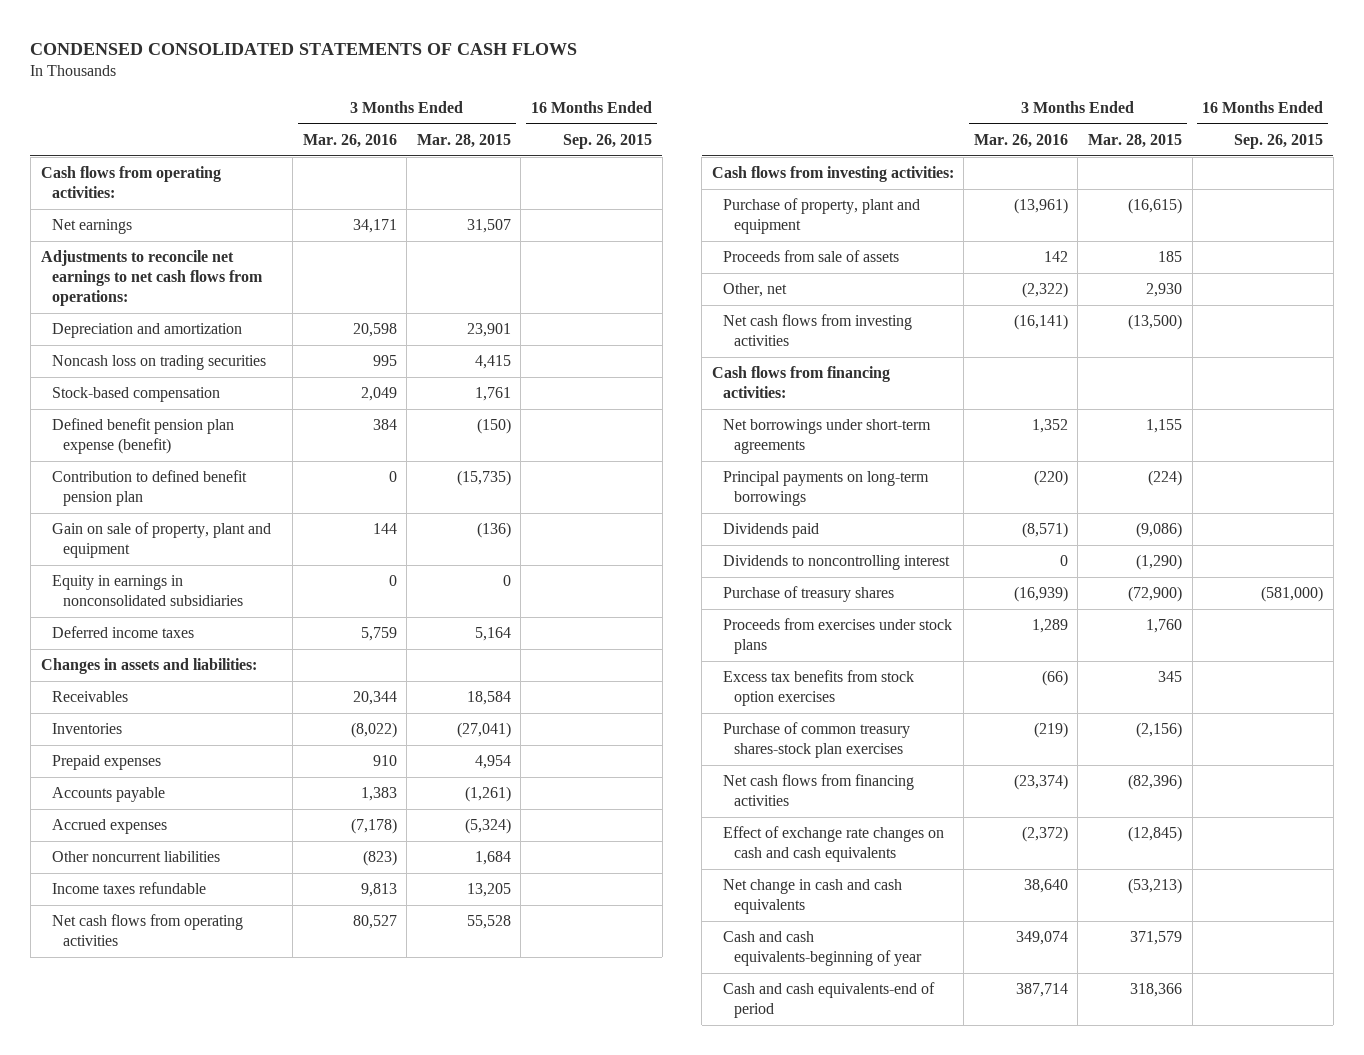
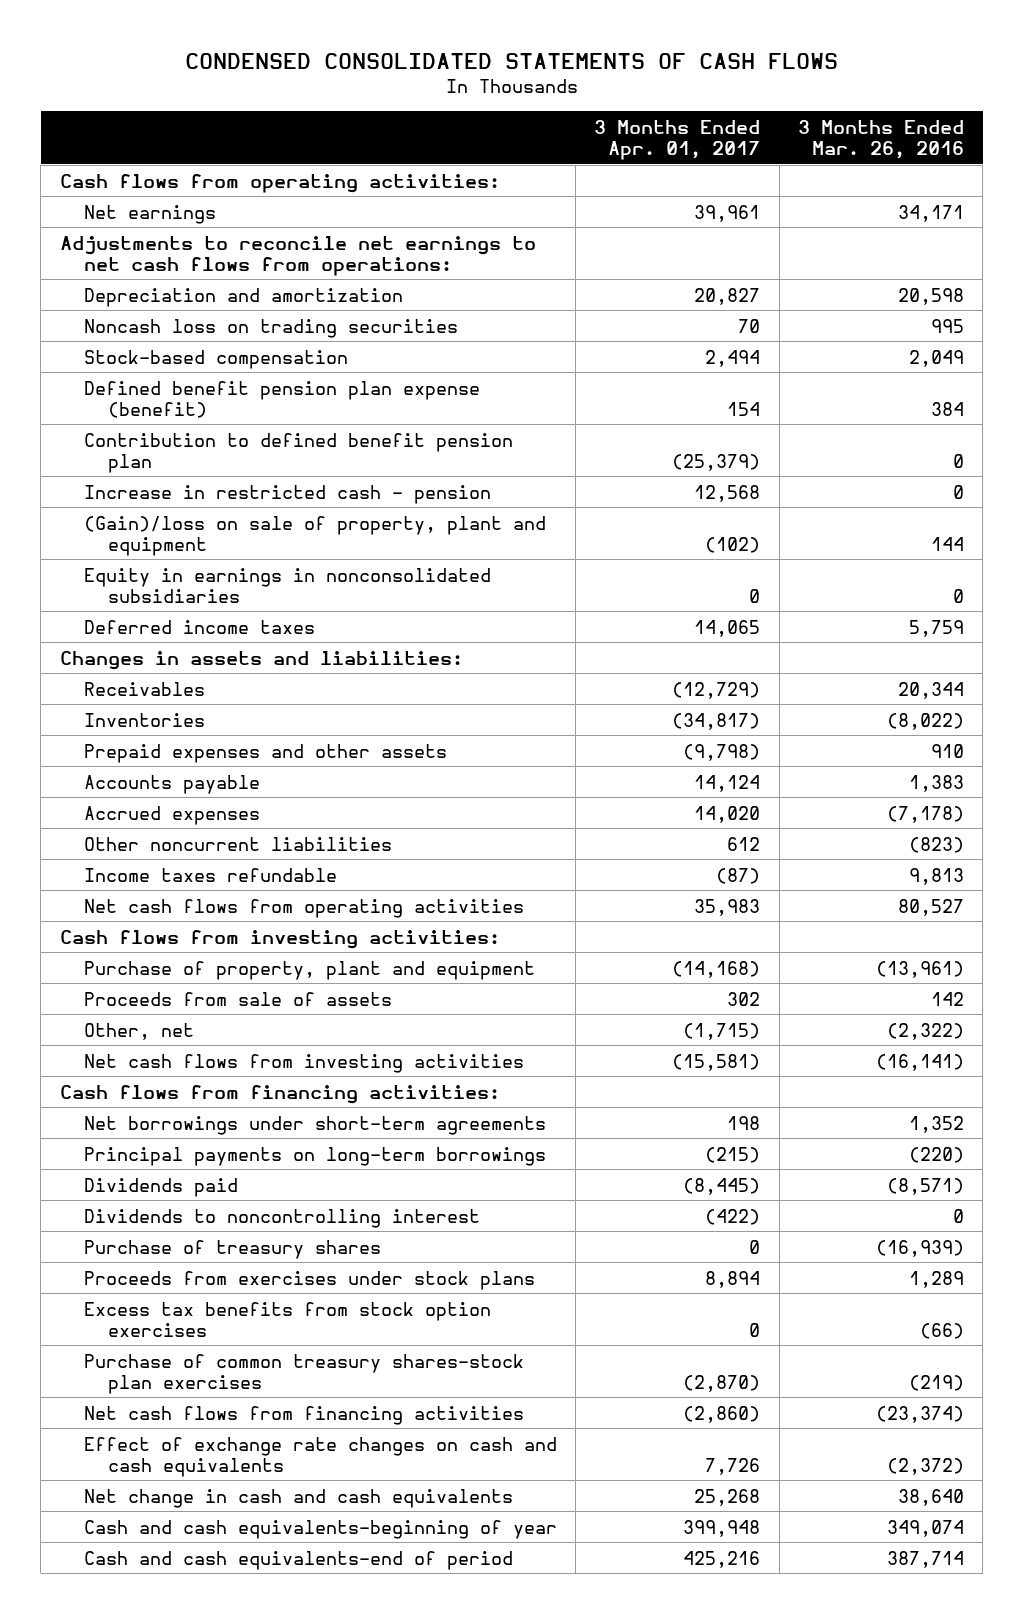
- | 3 Months Ended Mar. 26, 2016 | 3 Months Ended Mar. 28, 2015 | 16 Months Ended Sep. 26, 2015
+ | 3 Months Ended Apr. 01, 2017 | 3 Months Ended Mar. 26, 2016
- Gain on sale of property, plant and equipment | 144 | (136) |
+ Increase in restricted cash - pension | 12,568 | 0
+ (Gain)/loss on sale of property, plant and equipment | (102) | 144
- Prepaid expenses | 910 | 4,954 |
+ Prepaid expenses and other assets | (9,798) | 910

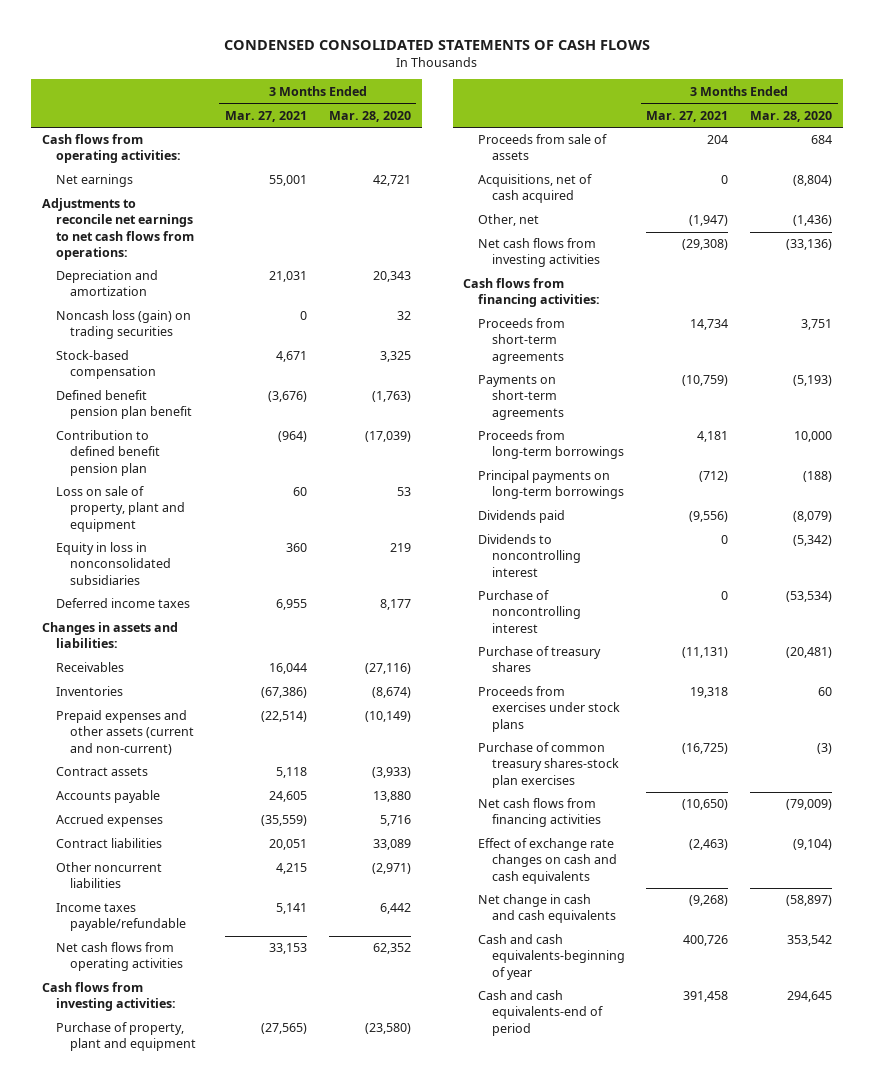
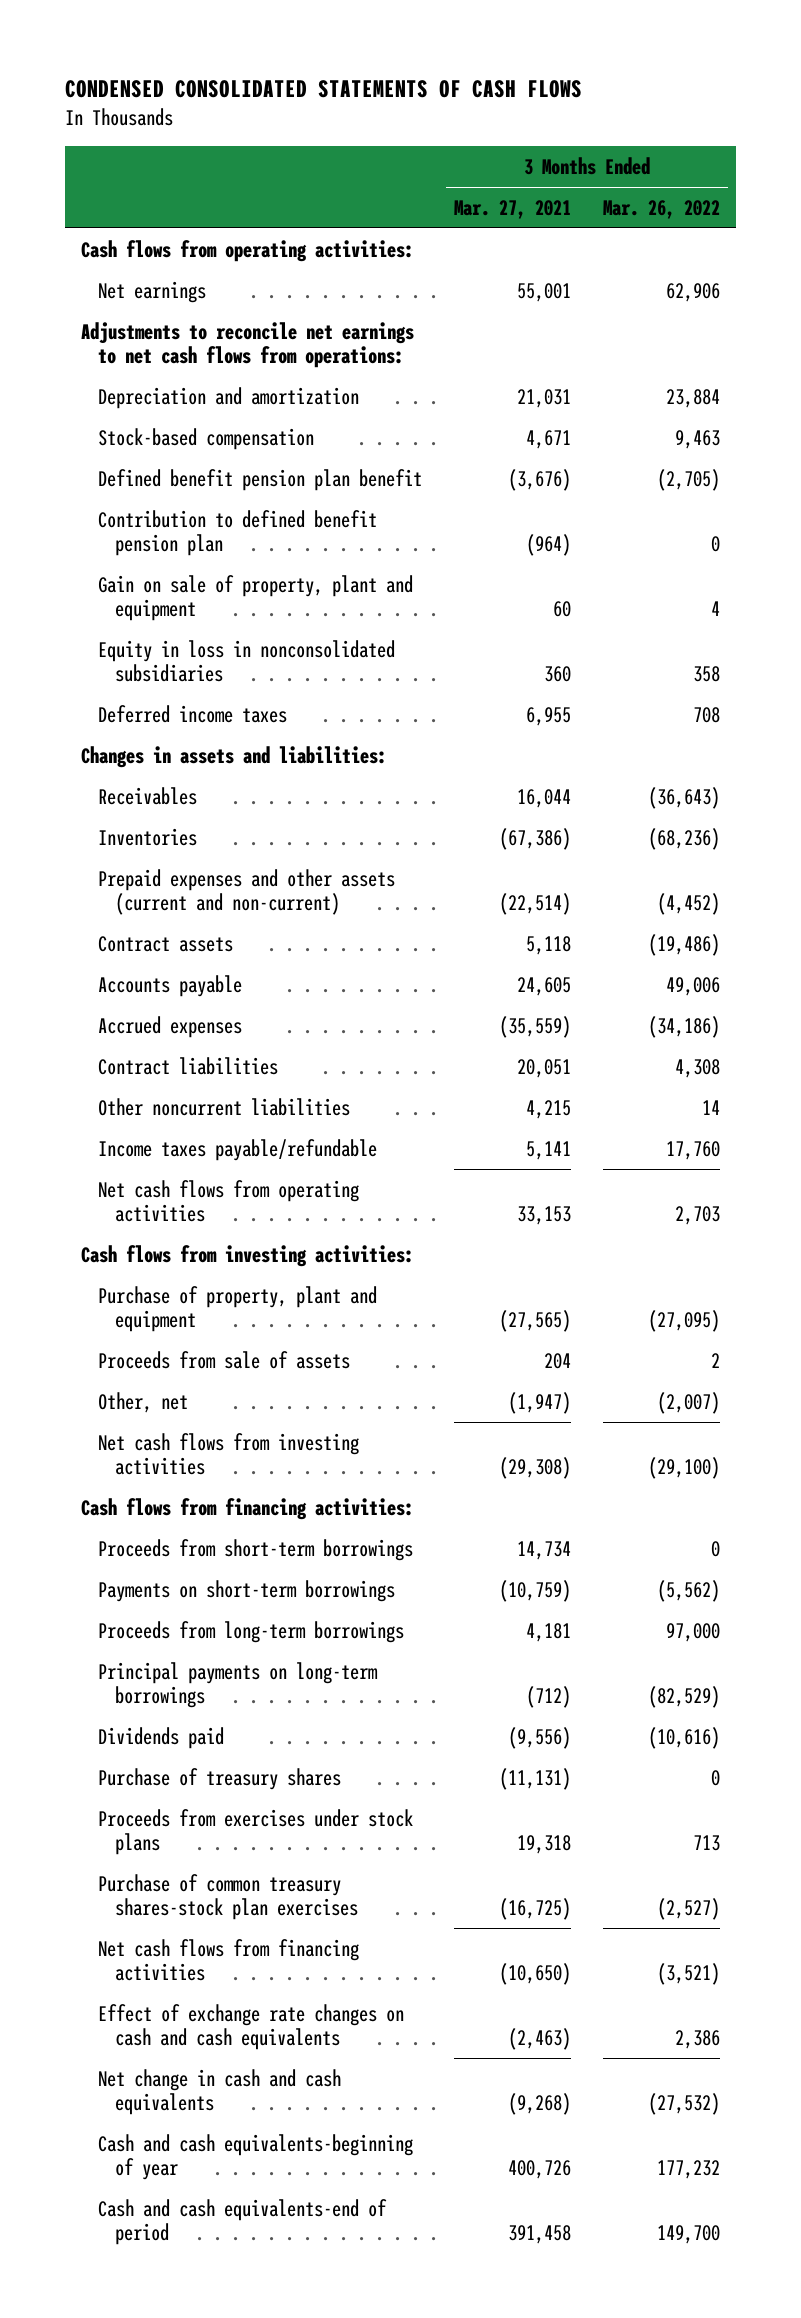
- | 3 Months Ended Mar. 27, 2021 | 3 Months Ended Mar. 28, 2020
+ | 3 Months Ended Mar. 27, 2021 | 3 Months Ended Mar. 26, 2022
- Noncash loss (gain) on trading securities | 0 | 32
- Loss on sale of property, plant and equipment | 60 | 53
+ Gain on sale of property, plant and equipment | 60 | 4
- Acquisitions, net of cash acquired | 0 | (8,804)
- Proceeds from short-term agreements | 14,734 | 3,751
- Payments on short-term agreements | (10,759) | (5,193)
+ Proceeds from short-term borrowings | 14,734 | 0
+ Payments on short-term borrowings | (10,759) | (5,562)
- Dividends to noncontrolling interest | 0 | (5,342)
- Purchase of noncontrolling interest | 0 | (53,534)

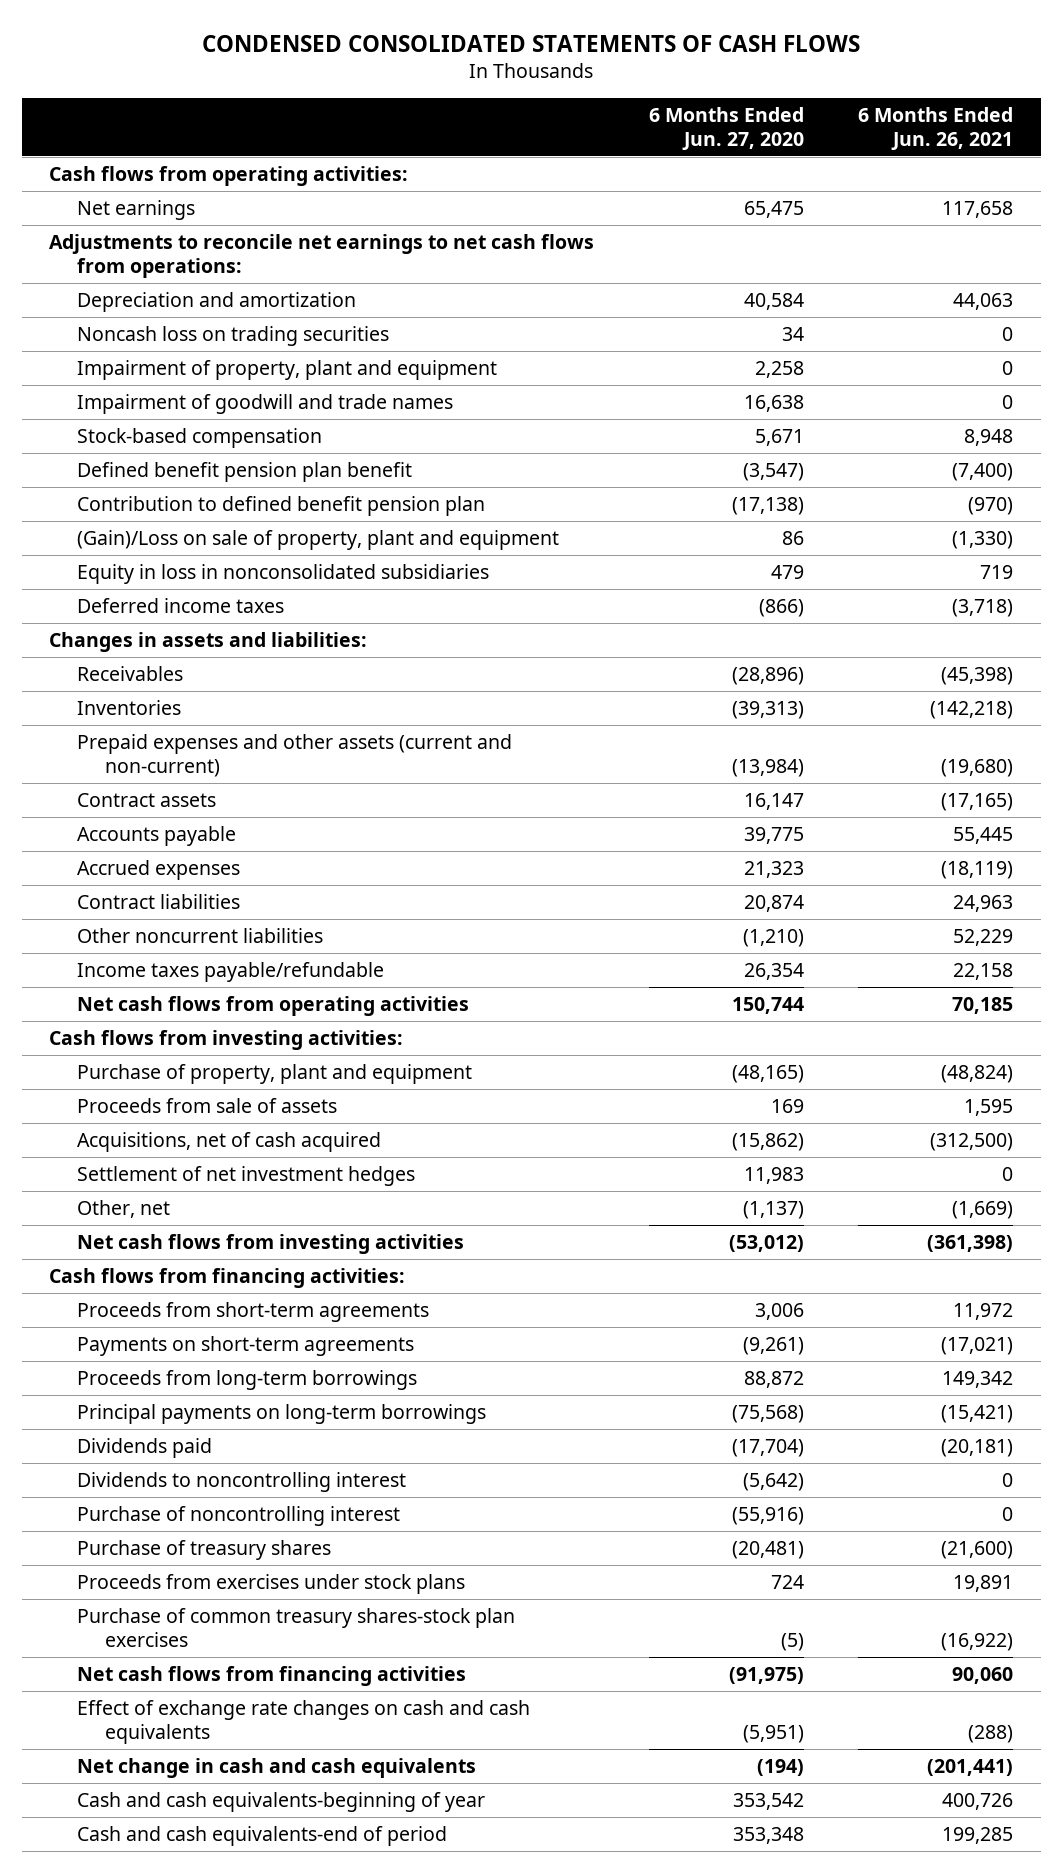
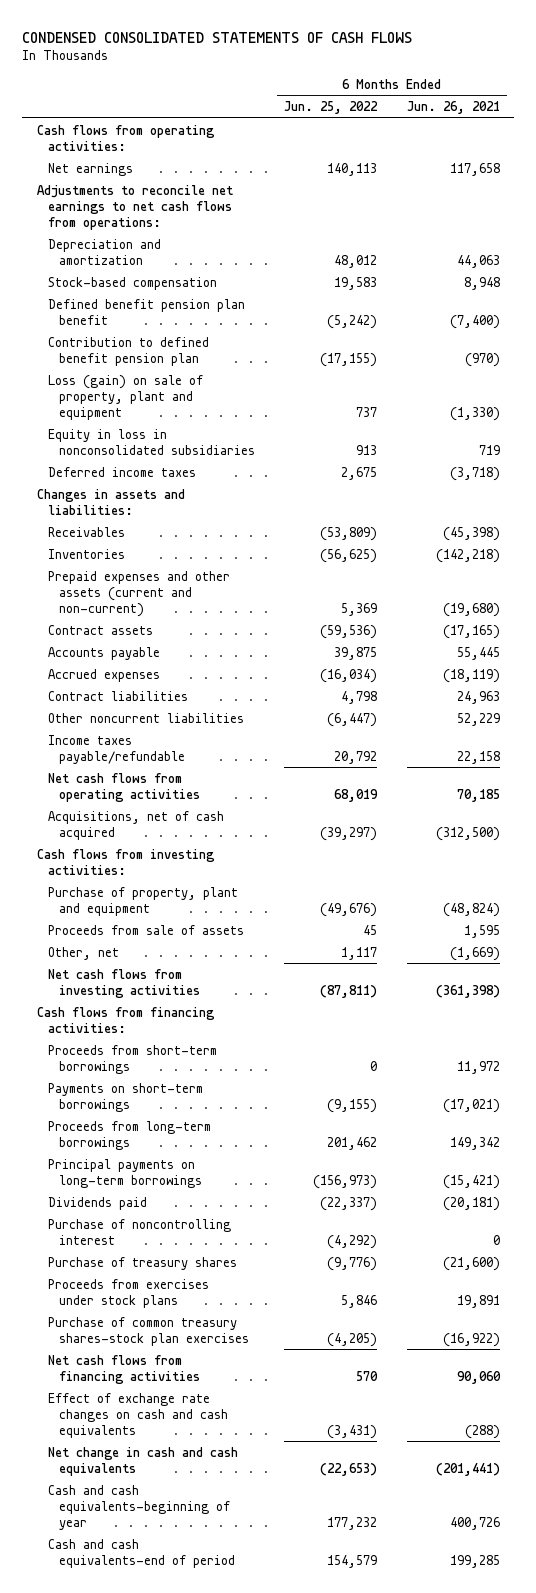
- | 6 Months Ended Jun. 27, 2020 | 6 Months Ended Jun. 26, 2021
+ | 6 Months Ended Jun. 25, 2022 | 6 Months Ended Jun. 26, 2021
- Noncash loss on trading securities | 34 | 0
- Impairment of property, plant and equipment | 2,258 | 0
- Impairment of goodwill and trade names | 16,638 | 0
- (Gain)/Loss on sale of property, plant and equipment | 86 | (1,330)
+ Loss (gain) on sale of property, plant and equipment | 737 | (1,330)
moved up: Acquisitions, net of cash acquired | (39,297) | (312,500)
- Settlement of net investment hedges | 11,983 | 0
- Proceeds from short-term agreements | 3,006 | 11,972
- Payments on short-term agreements | (9,261) | (17,021)
+ Proceeds from short-term borrowings | 0 | 11,972
+ Payments on short-term borrowings | (9,155) | (17,021)
- Dividends to noncontrolling interest | (5,642) | 0

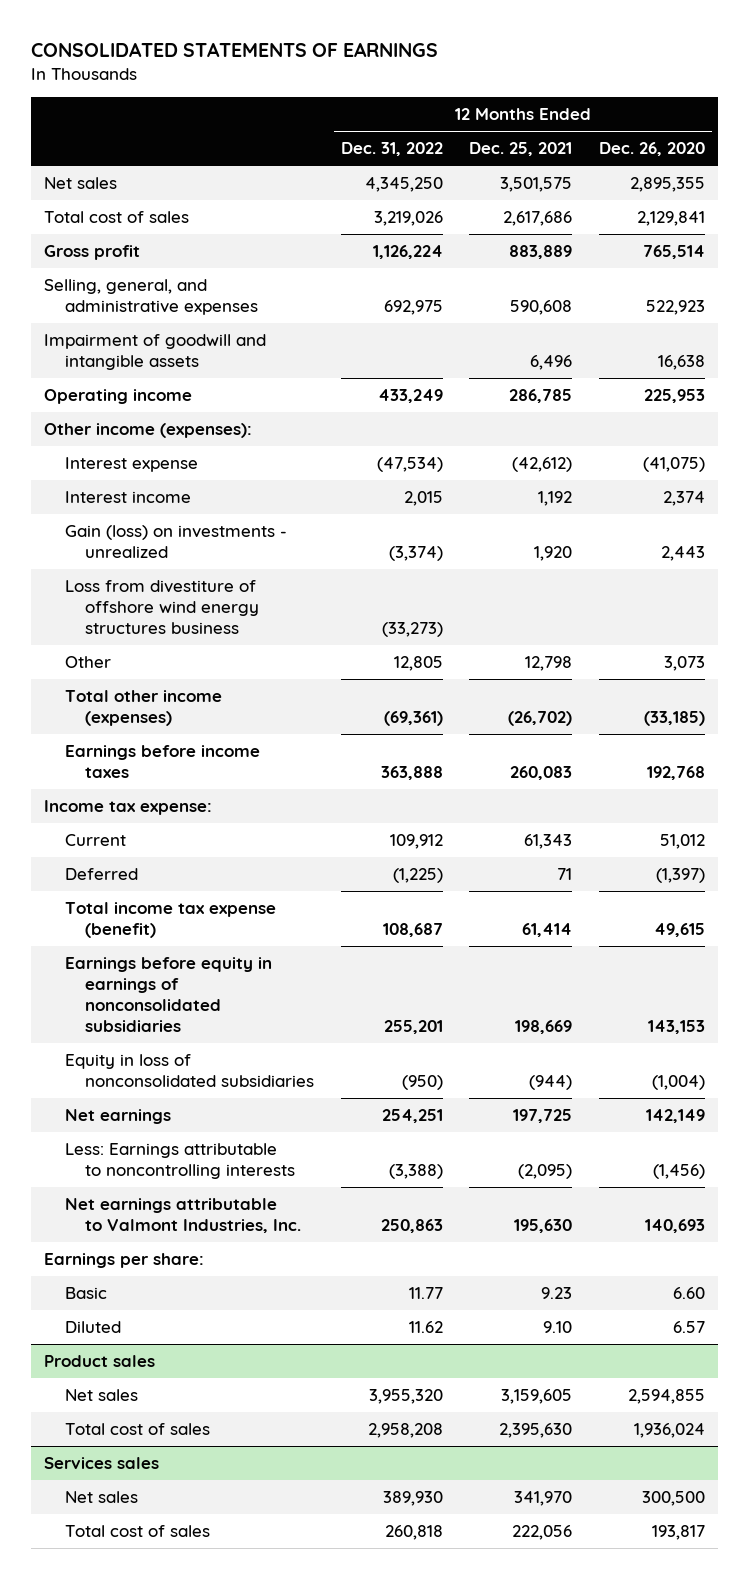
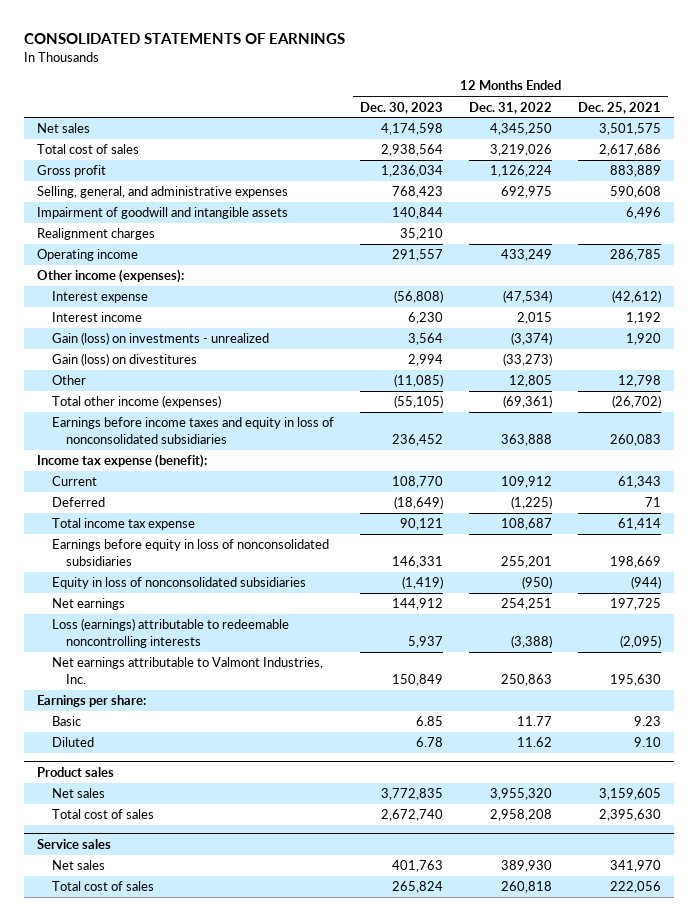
- | 12 Months Ended Dec. 31, 2022 | 12 Months Ended Dec. 25, 2021 | 12 Months Ended Dec. 26, 2020
+ | 12 Months Ended Dec. 30, 2023 | 12 Months Ended Dec. 31, 2022 | 12 Months Ended Dec. 25, 2021
+ Realignment charges | 35,210 | |
- Loss from divestiture of offshore wind energy structures business | (33,273) | |
+ Gain (loss) on divestitures | 2,994 | (33,273) |
- Earnings before income taxes | 363,888 | 260,083 | 192,768
- Income tax expense:
+ Earnings before income taxes and equity in loss of nonconsolidated subsidiaries | 236,452 | 363,888 | 260,083
+ Income tax expense (benefit):
- Total income tax expense (benefit) | 108,687 | 61,414 | 49,615
- Earnings before equity in earnings of nonconsolidated subsidiaries | 255,201 | 198,669 | 143,153
+ Total income tax expense | 90,121 | 108,687 | 61,414
+ Earnings before equity in loss of nonconsolidated subsidiaries | 146,331 | 255,201 | 198,669
- Less: Earnings attributable to noncontrolling interests | (3,388) | (2,095) | (1,456)
+ Loss (earnings) attributable to redeemable noncontrolling interests | 5,937 | (3,388) | (2,095)
- Services sales
+ Service sales

